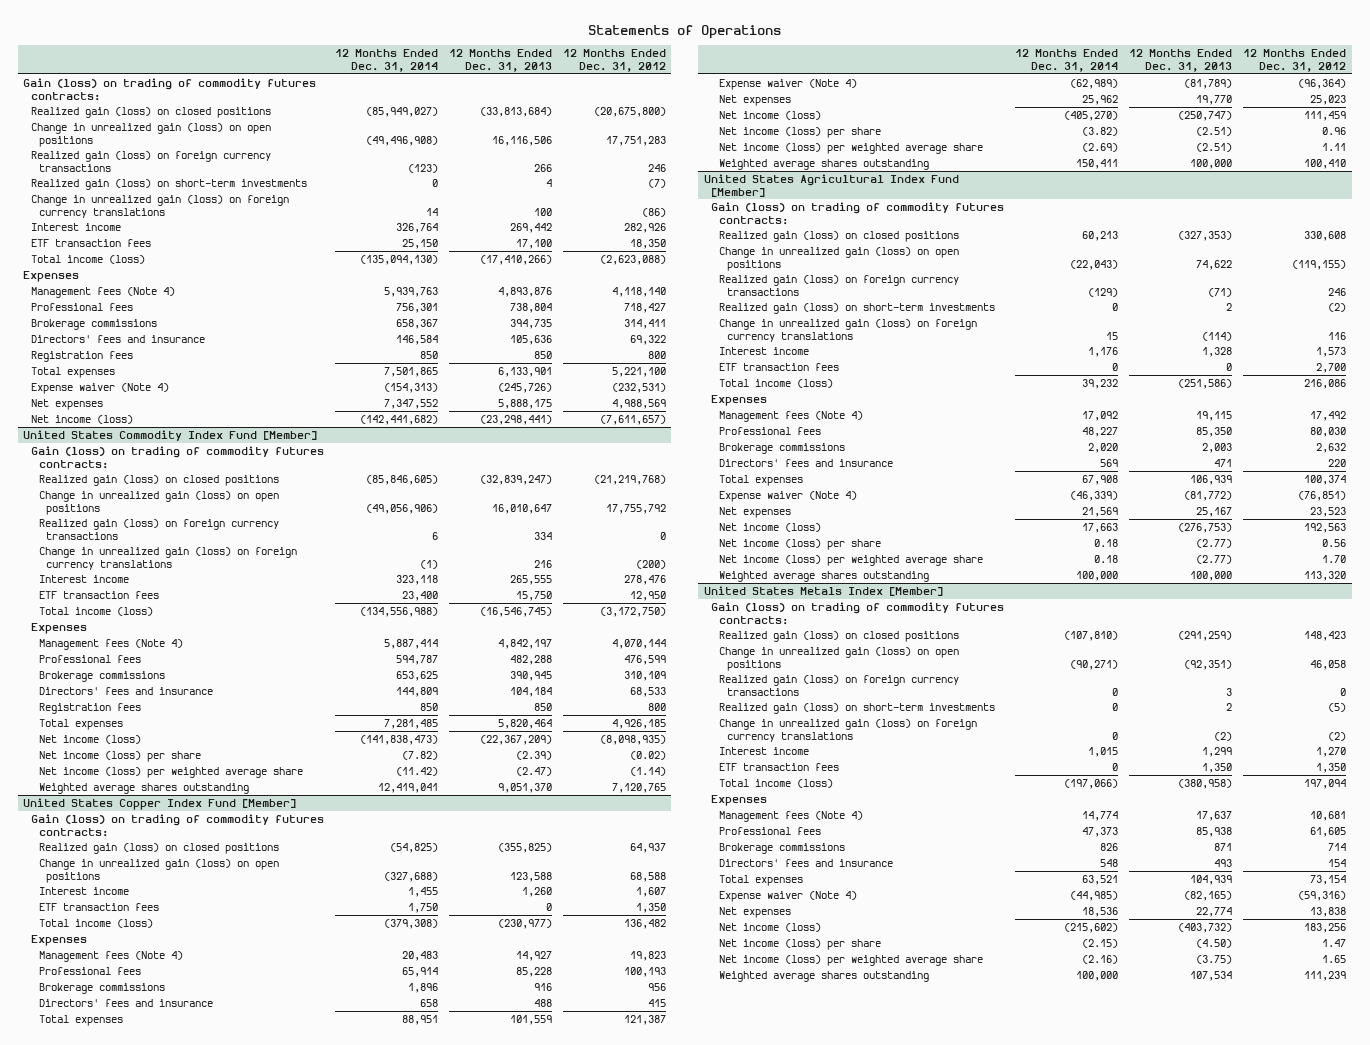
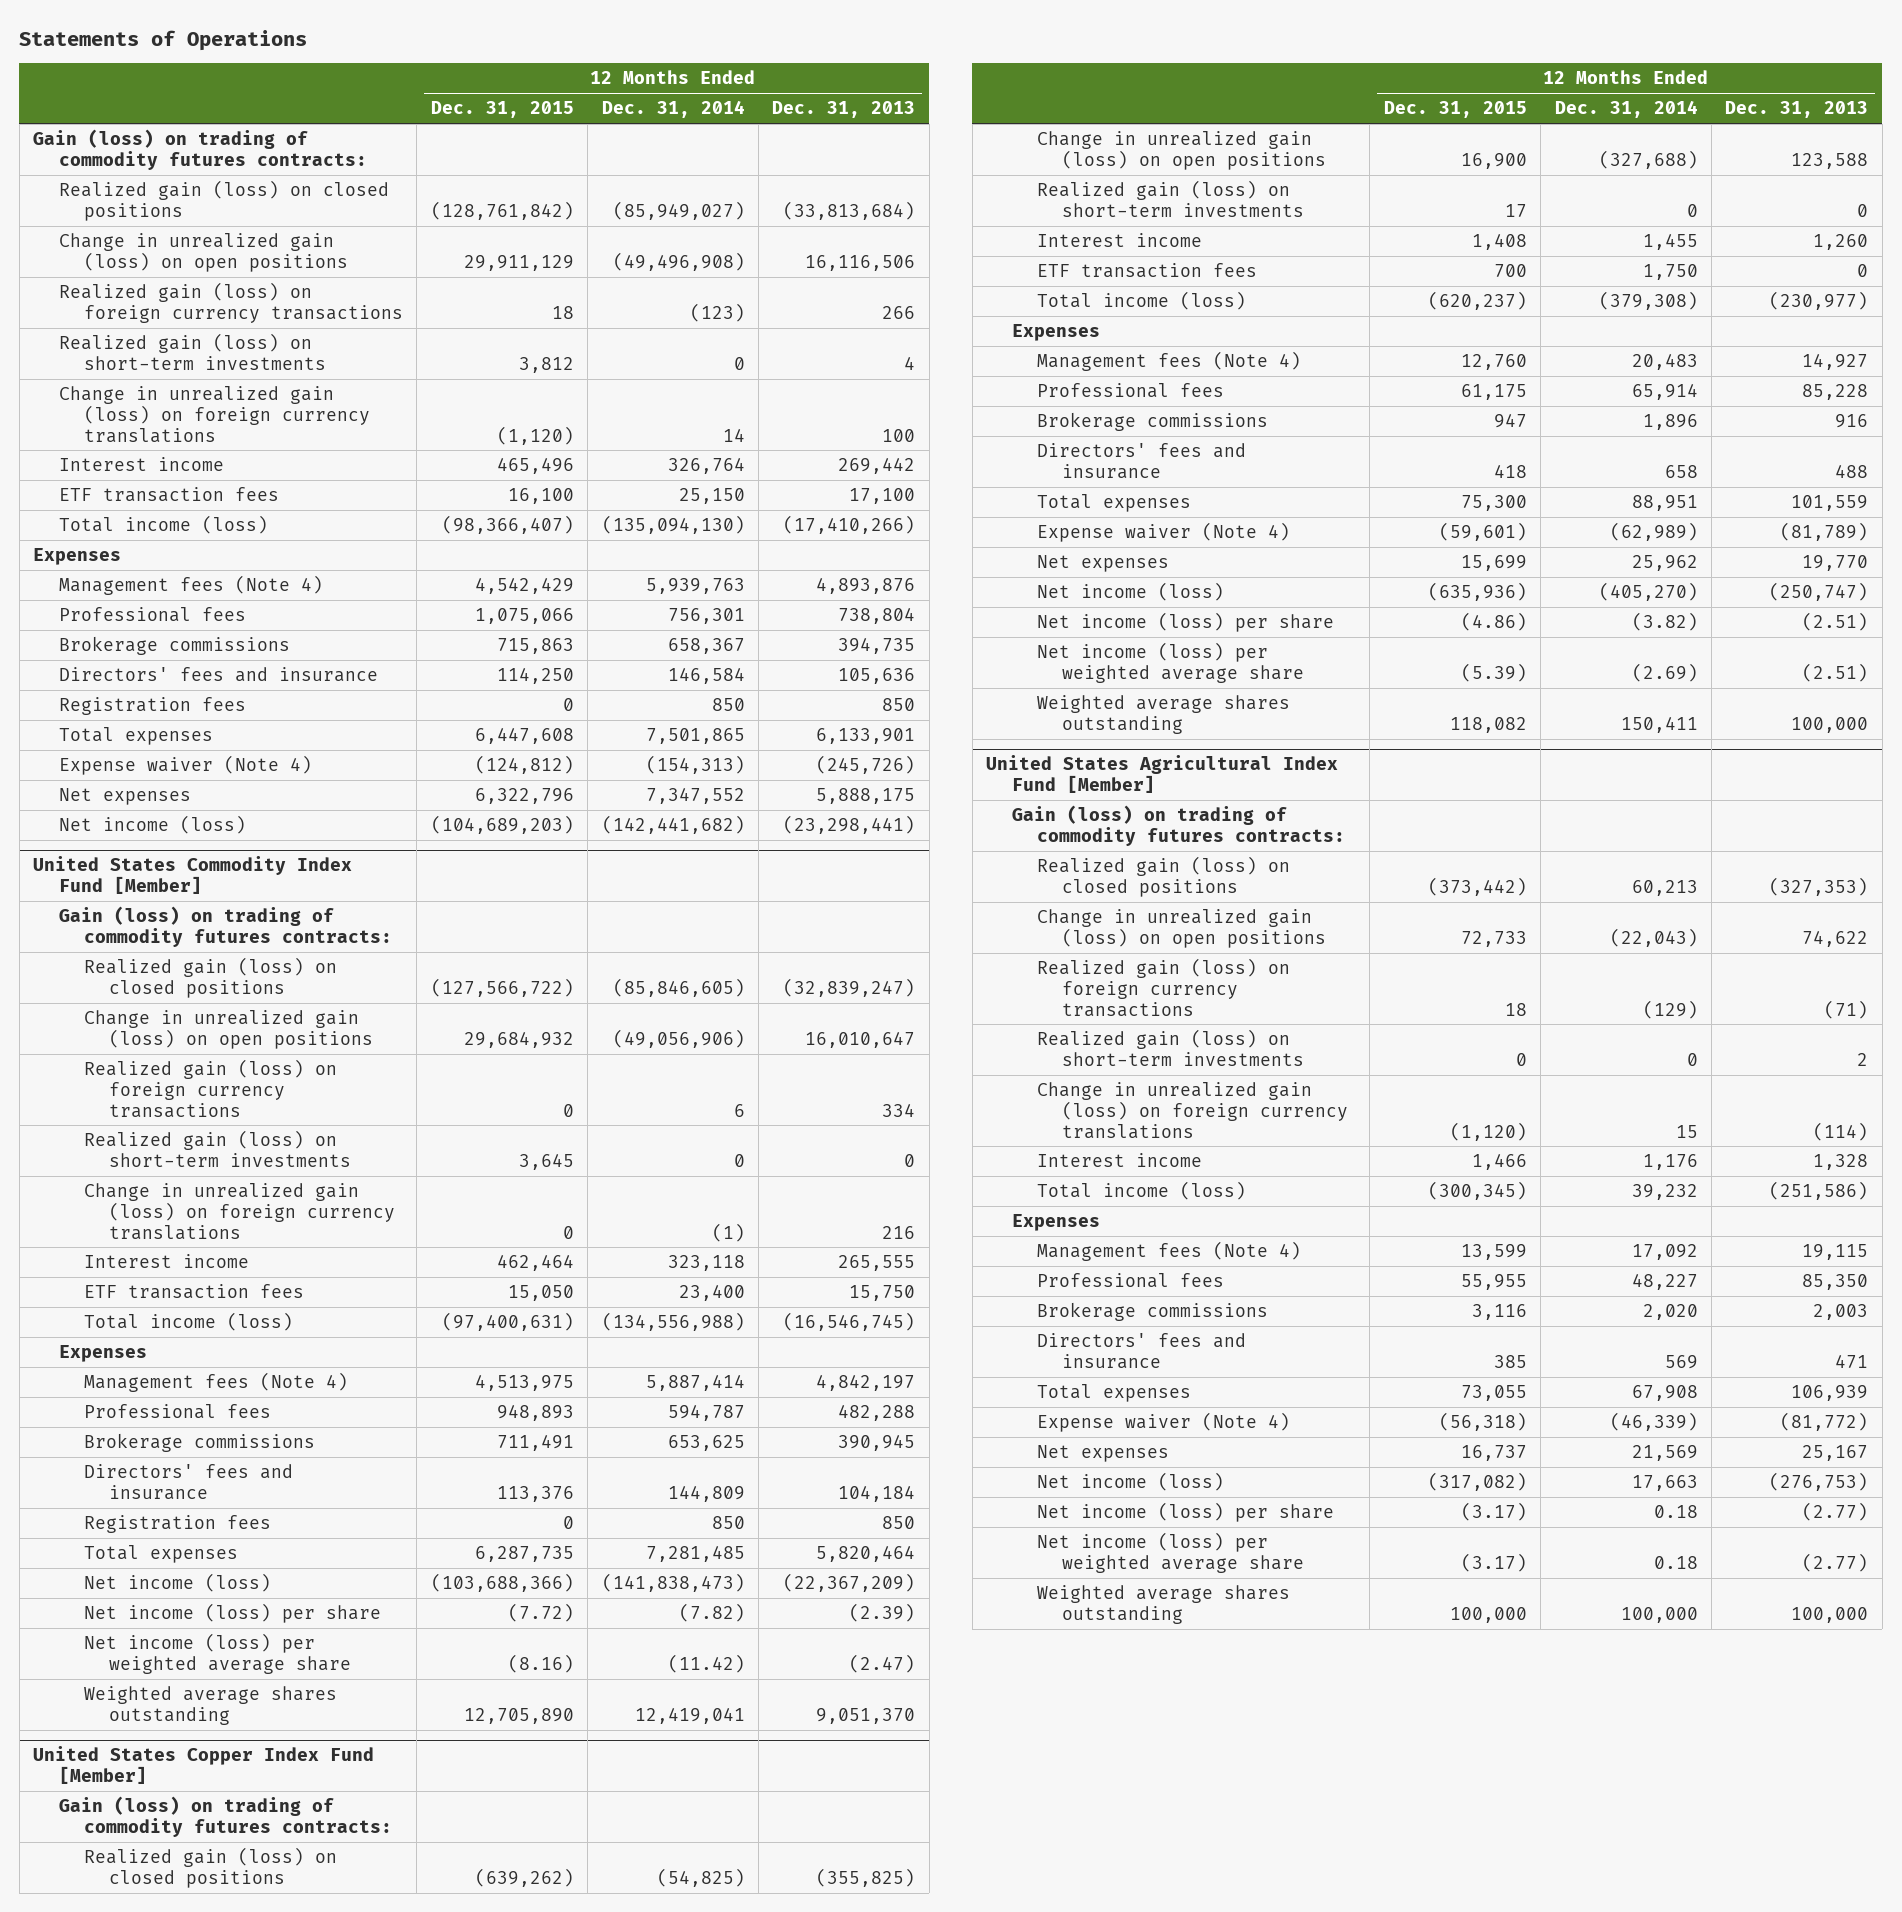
- | 12 Months Ended Dec. 31, 2014 | 12 Months Ended Dec. 31, 2013 | 12 Months Ended Dec. 31, 2012
+ | 12 Months Ended Dec. 31, 2015 | 12 Months Ended Dec. 31, 2014 | 12 Months Ended Dec. 31, 2013
@ United States Commodity Index Fund [Member]
+ Realized gain (loss) on short-term investments | 3,645 | 0 | 0
@ United States Copper Index Fund [Member]
+ Realized gain (loss) on short-term investments | 17 | 0 | 0
@ United States Agricultural Index Fund [Member]
- ETF transaction fees | 0 | 0 | 2,700
- United States Metals Index [Member]
- Gain (loss) on trading of commodity futures contracts:
- Realized gain (loss) on closed positions | (107,810) | (291,259) | 148,423
- Change in unrealized gain (loss) on open positions | (90,271) | (92,351) | 46,058
- Realized gain (loss) on foreign currency transactions | 0 | 3 | 0
- Realized gain (loss) on short-term investments | 0 | 2 | (5)
- Change in unrealized gain (loss) on foreign currency translations | 0 | (2) | (2)
- Interest income | 1,015 | 1,299 | 1,270
- ETF transaction fees | 0 | 1,350 | 1,350
- Total income (loss) | (197,066) | (380,958) | 197,094
- Expenses
- Management fees (Note 4) | 14,774 | 17,637 | 10,681
- Professional fees | 47,373 | 85,938 | 61,605
- Brokerage commissions | 826 | 871 | 714
- Directors' fees and insurance | 548 | 493 | 154
- Total expenses | 63,521 | 104,939 | 73,154
- Expense waiver (Note 4) | (44,985) | (82,165) | (59,316)
- Net expenses | 18,536 | 22,774 | 13,838
- Net income (loss) | (215,602) | (403,732) | 183,256
- Net income (loss) per share | (2.15) | (4.50) | 1.47
- Net income (loss) per weighted average share | (2.16) | (3.75) | 1.65
- Weighted average shares outstanding | 100,000 | 107,534 | 111,239

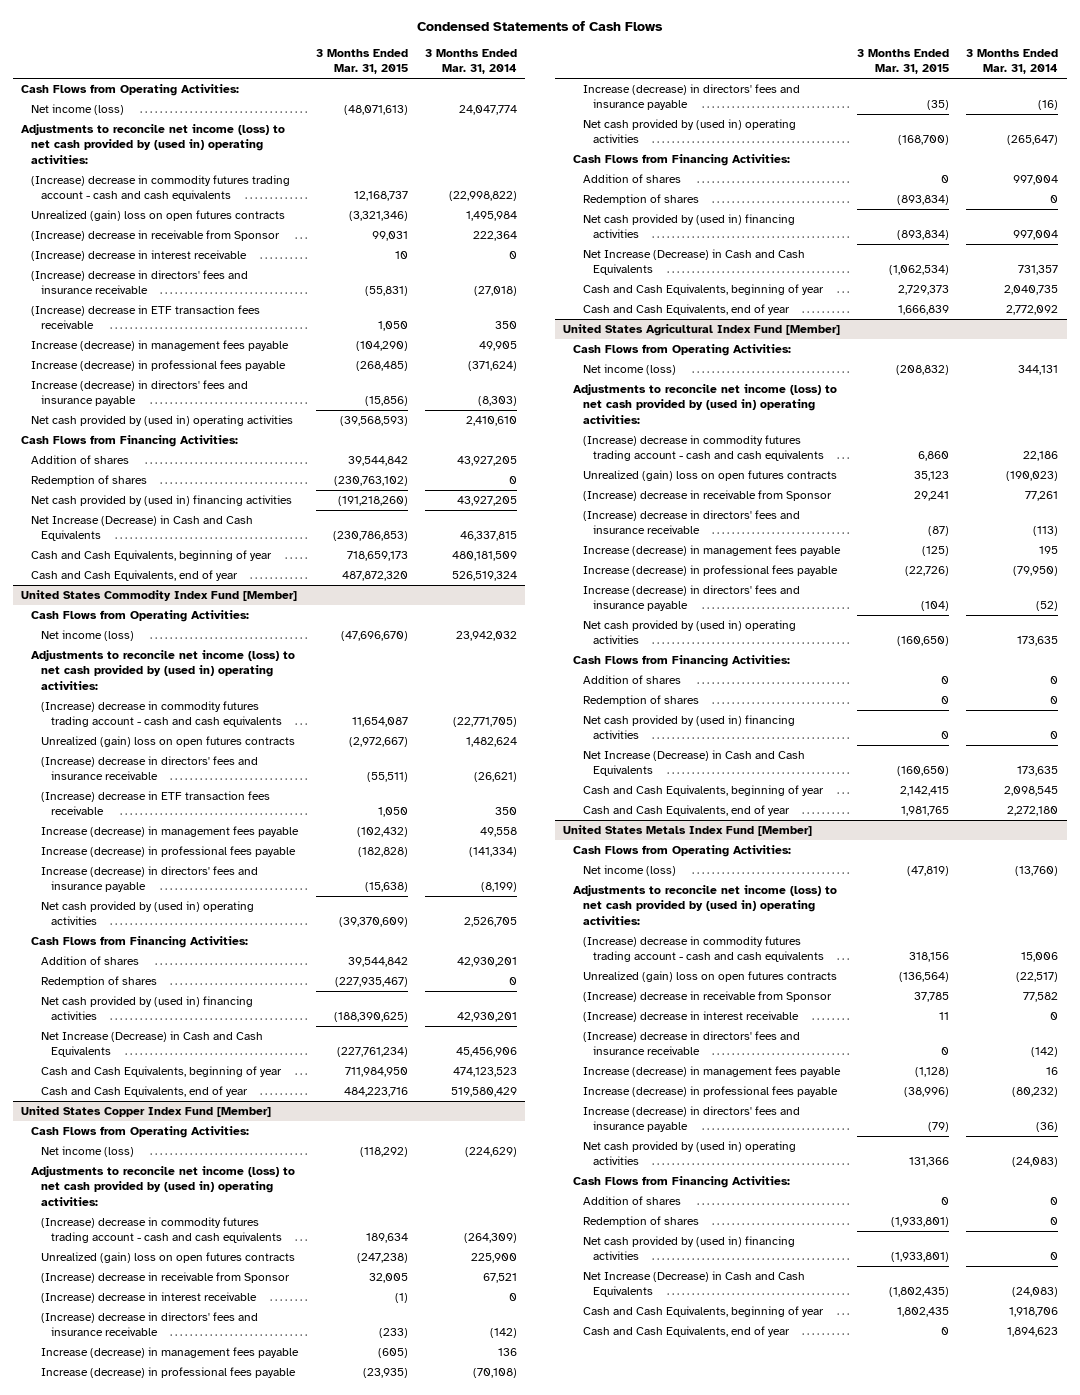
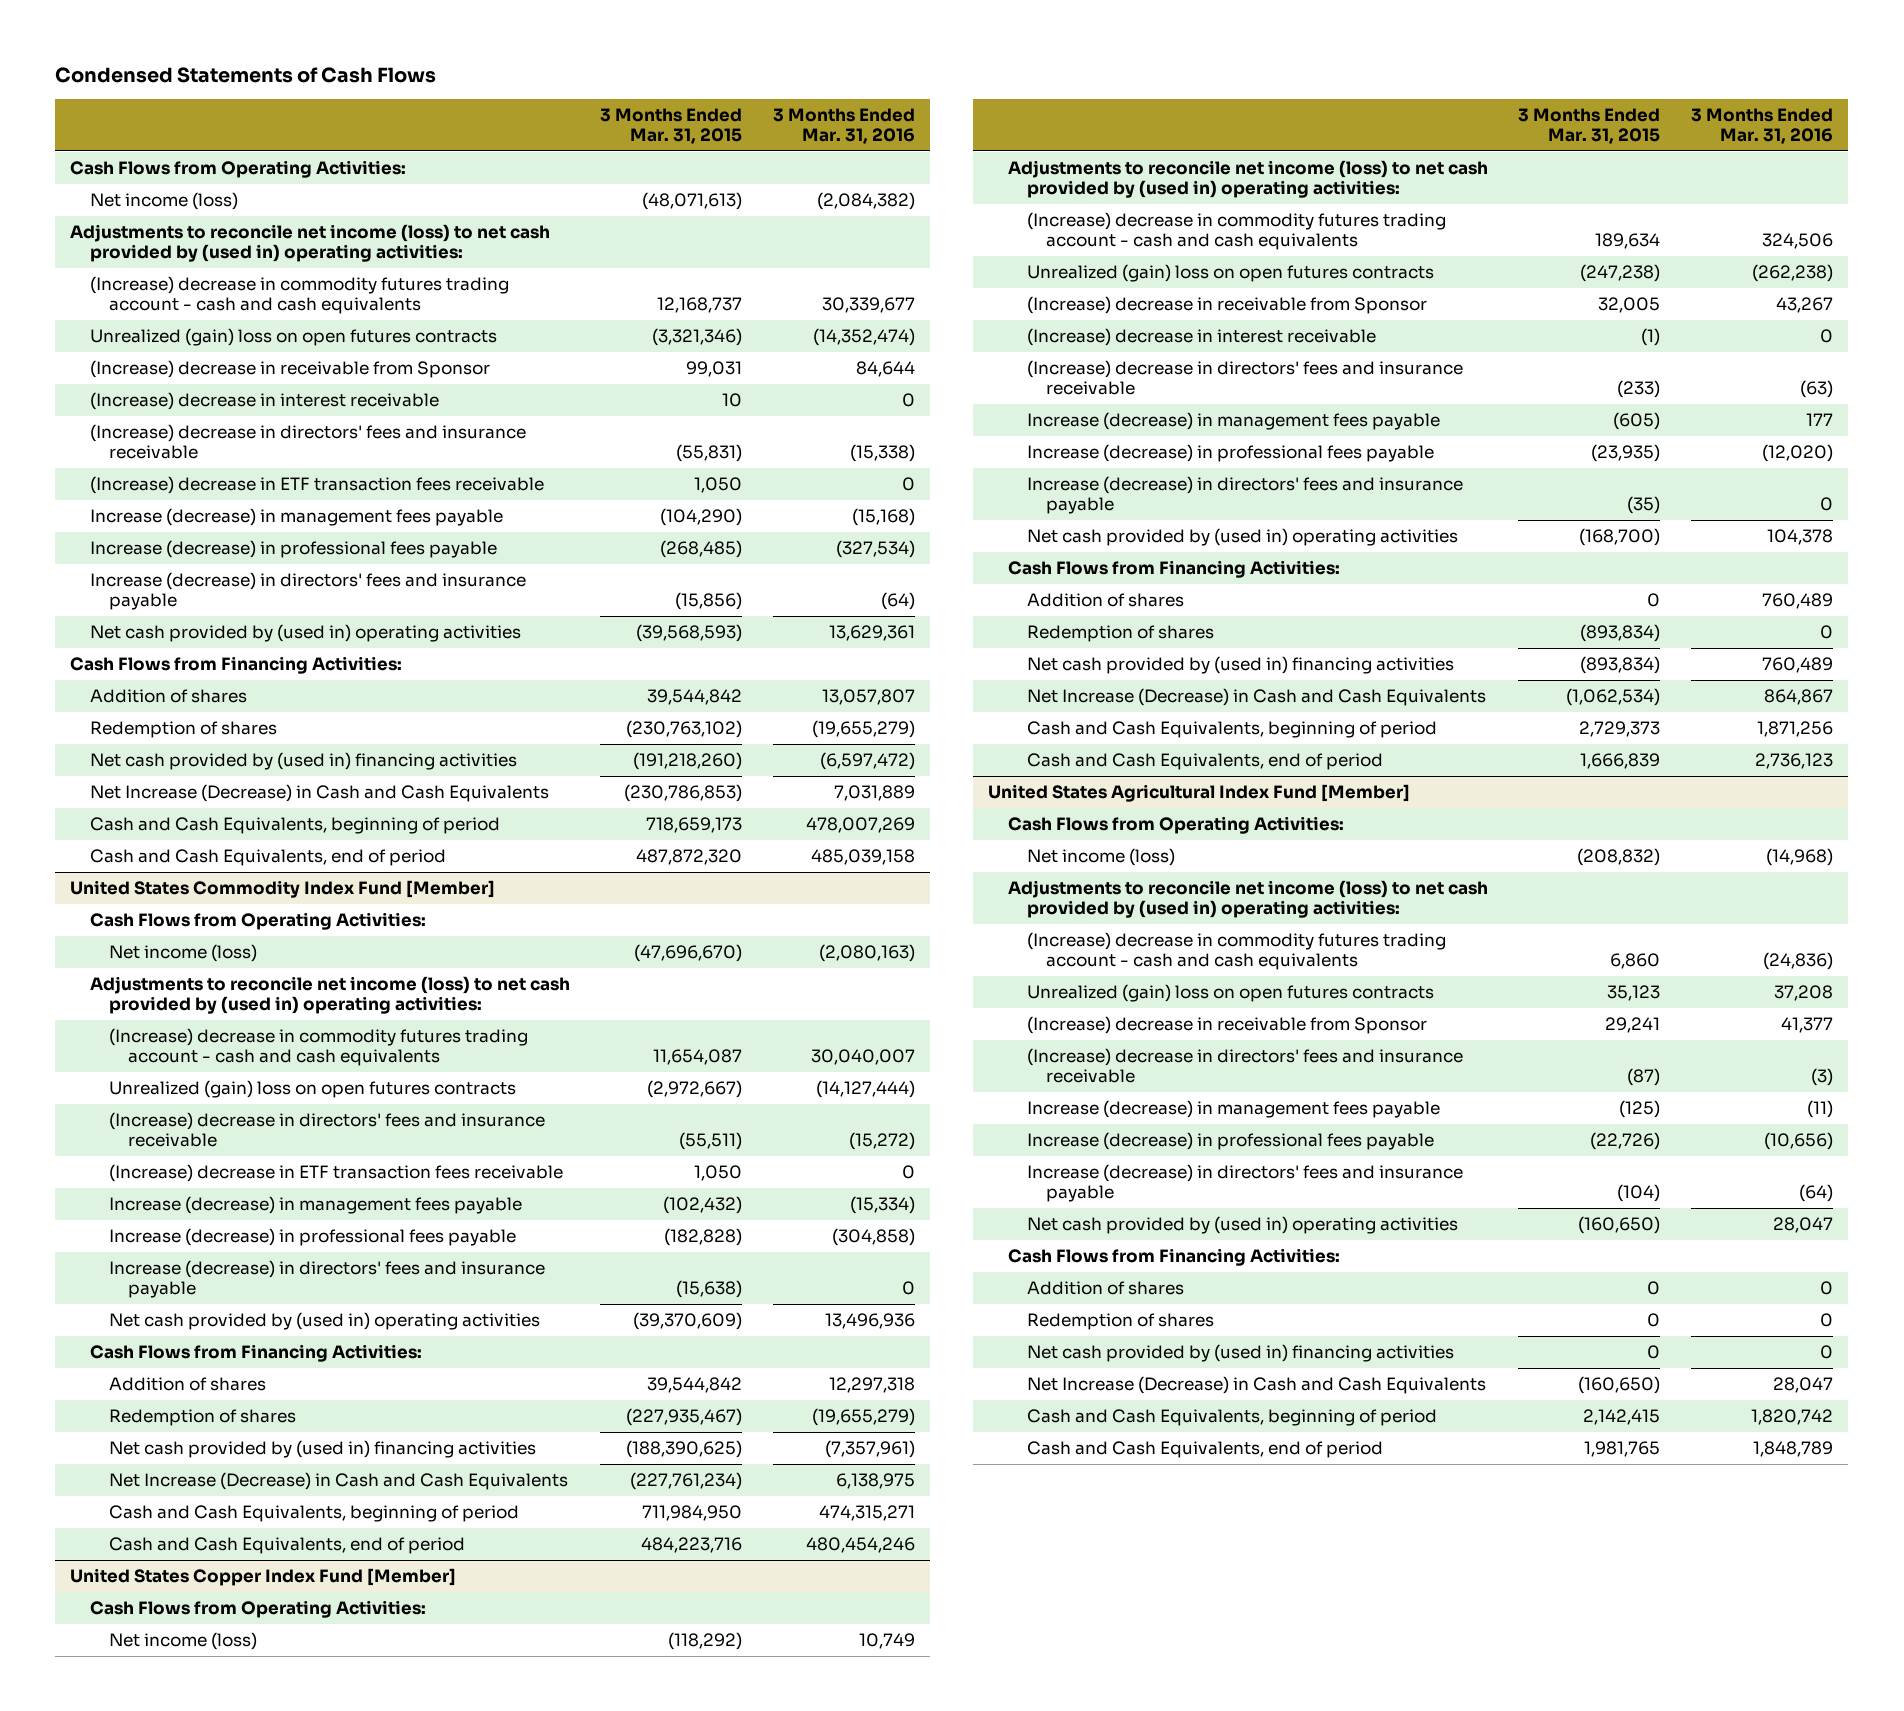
- | 3 Months Ended Mar. 31, 2015 | 3 Months Ended Mar. 31, 2014
+ | 3 Months Ended Mar. 31, 2015 | 3 Months Ended Mar. 31, 2016
- Cash and Cash Equivalents, beginning of year | 718,659,173 | 480,181,509
- Cash and Cash Equivalents, end of year | 487,872,320 | 526,519,324
+ Cash and Cash Equivalents, beginning of period | 718,659,173 | 478,007,269
+ Cash and Cash Equivalents, end of period | 487,872,320 | 485,039,158
@ United States Commodity Index Fund [Member]
- Cash and Cash Equivalents, beginning of year | 711,984,950 | 474,123,523
- Cash and Cash Equivalents, end of year | 484,223,716 | 519,580,429
+ Cash and Cash Equivalents, beginning of period | 711,984,950 | 474,315,271
+ Cash and Cash Equivalents, end of period | 484,223,716 | 480,454,246
@ United States Copper Index Fund [Member]
- Cash and Cash Equivalents, beginning of year | 2,729,373 | 2,040,735
- Cash and Cash Equivalents, end of year | 1,666,839 | 2,772,092
+ Cash and Cash Equivalents, beginning of period | 2,729,373 | 1,871,256
+ Cash and Cash Equivalents, end of period | 1,666,839 | 2,736,123
@ United States Agricultural Index Fund [Member]
- Cash and Cash Equivalents, beginning of year | 2,142,415 | 2,098,545
- Cash and Cash Equivalents, end of year | 1,981,765 | 2,272,180
- United States Metals Index Fund [Member]
- Cash Flows from Operating Activities:
- Net income (loss) | (47,819) | (13,760)
- Adjustments to reconcile net income (loss) to net cash provided by (used in) operating activities:
- (Increase) decrease in commodity futures trading account - cash and cash equivalents | 318,156 | 15,006
- Unrealized (gain) loss on open futures contracts | (136,564) | (22,517)
- (Increase) decrease in receivable from Sponsor | 37,785 | 77,582
- (Increase) decrease in interest receivable | 11 | 0
- (Increase) decrease in directors' fees and insurance receivable | 0 | (142)
- Increase (decrease) in management fees payable | (1,128) | 16
- Increase (decrease) in professional fees payable | (38,996) | (80,232)
- Increase (decrease) in directors' fees and insurance payable | (79) | (36)
- Net cash provided by (used in) operating activities | 131,366 | (24,083)
- Cash Flows from Financing Activities:
- Addition of shares | 0 | 0
- Redemption of shares | (1,933,801) | 0
- Net cash provided by (used in) financing activities | (1,933,801) | 0
- Net Increase (Decrease) in Cash and Cash Equivalents | (1,802,435) | (24,083)
- Cash and Cash Equivalents, beginning of year | 1,802,435 | 1,918,706
- Cash and Cash Equivalents, end of year | 0 | 1,894,623
@ United States Agricultural Index Fund [Member]
+ Cash and Cash Equivalents, beginning of period | 2,142,415 | 1,820,742
+ Cash and Cash Equivalents, end of period | 1,981,765 | 1,848,789

